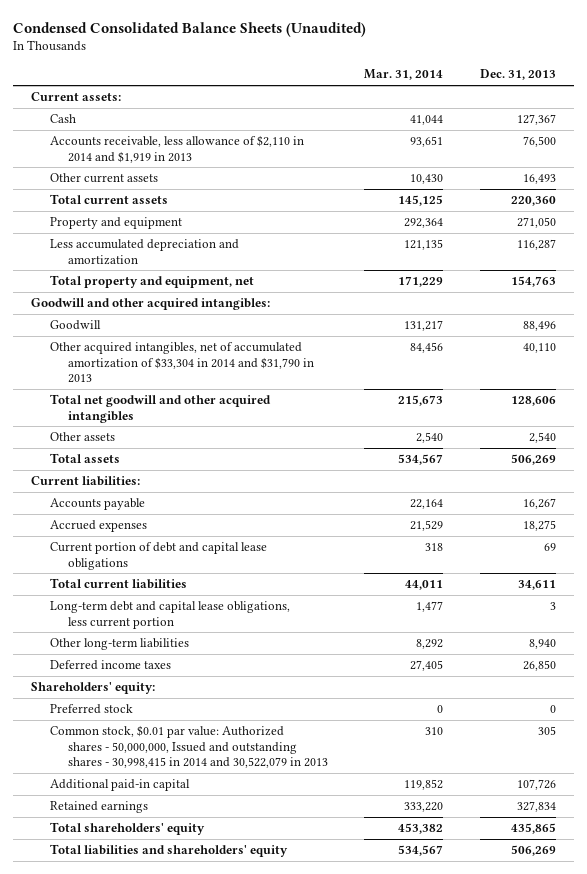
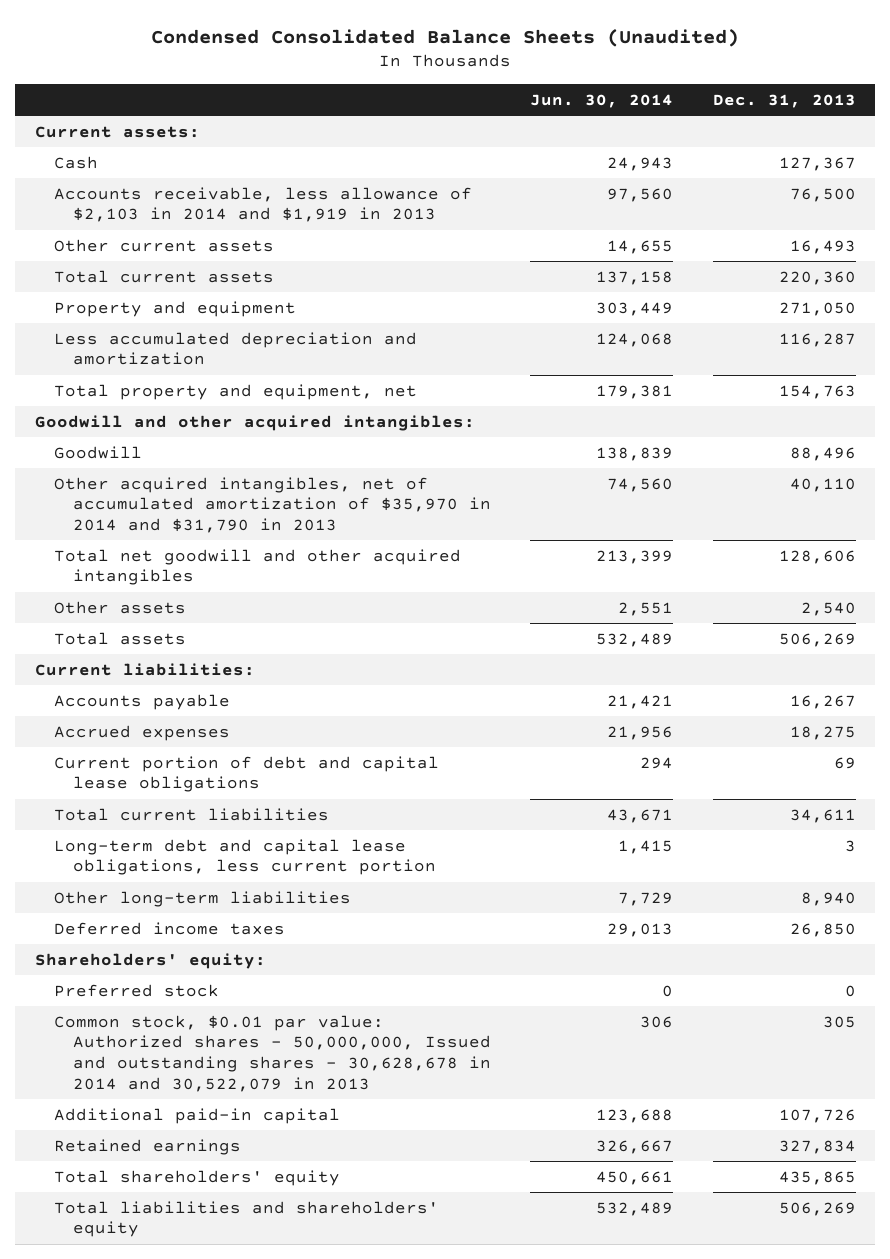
- | Mar. 31, 2014 | Dec. 31, 2013
+ | Jun. 30, 2014 | Dec. 31, 2013
- Accounts receivable, less allowance of $2,110 in 2014 and $1,919 in 2013 | 93,651 | 76,500
+ Accounts receivable, less allowance of $2,103 in 2014 and $1,919 in 2013 | 97,560 | 76,500
- Other acquired intangibles, net of accumulated amortization of $33,304 in 2014 and $31,790 in 2013 | 84,456 | 40,110
+ Other acquired intangibles, net of accumulated amortization of $35,970 in 2014 and $31,790 in 2013 | 74,560 | 40,110
- Common stock, $0.01 par value: Authorized shares - 50,000,000, Issued and outstanding shares - 30,998,415 in 2014 and 30,522,079 in 2013 | 310 | 305
+ Common stock, $0.01 par value: Authorized shares - 50,000,000, Issued and outstanding shares - 30,628,678 in 2014 and 30,522,079 in 2013 | 306 | 305

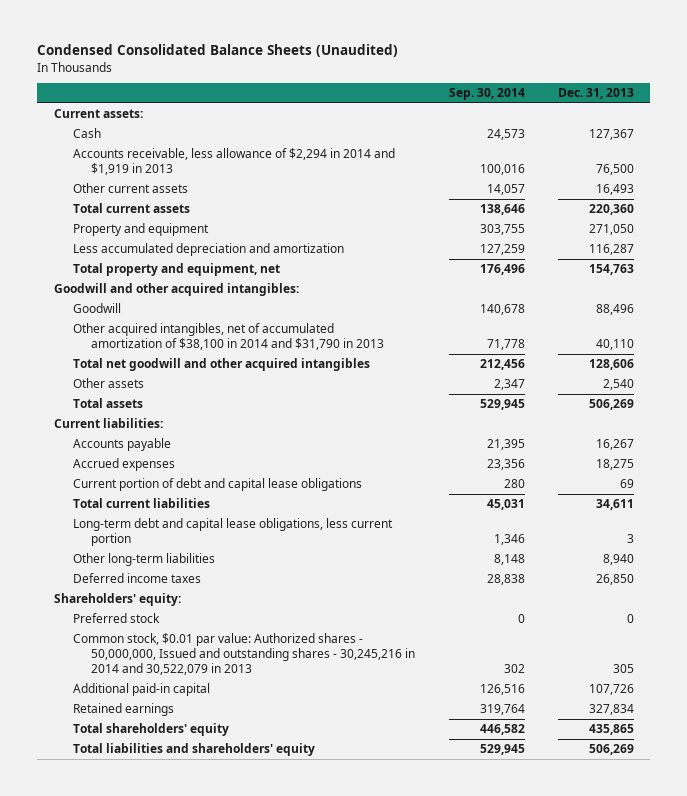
- | Jun. 30, 2014 | Dec. 31, 2013
+ | Sep. 30, 2014 | Dec. 31, 2013
- Accounts receivable, less allowance of $2,103 in 2014 and $1,919 in 2013 | 97,560 | 76,500
+ Accounts receivable, less allowance of $2,294 in 2014 and $1,919 in 2013 | 100,016 | 76,500
- Other acquired intangibles, net of accumulated amortization of $35,970 in 2014 and $31,790 in 2013 | 74,560 | 40,110
+ Other acquired intangibles, net of accumulated amortization of $38,100 in 2014 and $31,790 in 2013 | 71,778 | 40,110
- Common stock, $0.01 par value: Authorized shares - 50,000,000, Issued and outstanding shares - 30,628,678 in 2014 and 30,522,079 in 2013 | 306 | 305
+ Common stock, $0.01 par value: Authorized shares - 50,000,000, Issued and outstanding shares - 30,245,216 in 2014 and 30,522,079 in 2013 | 302 | 305

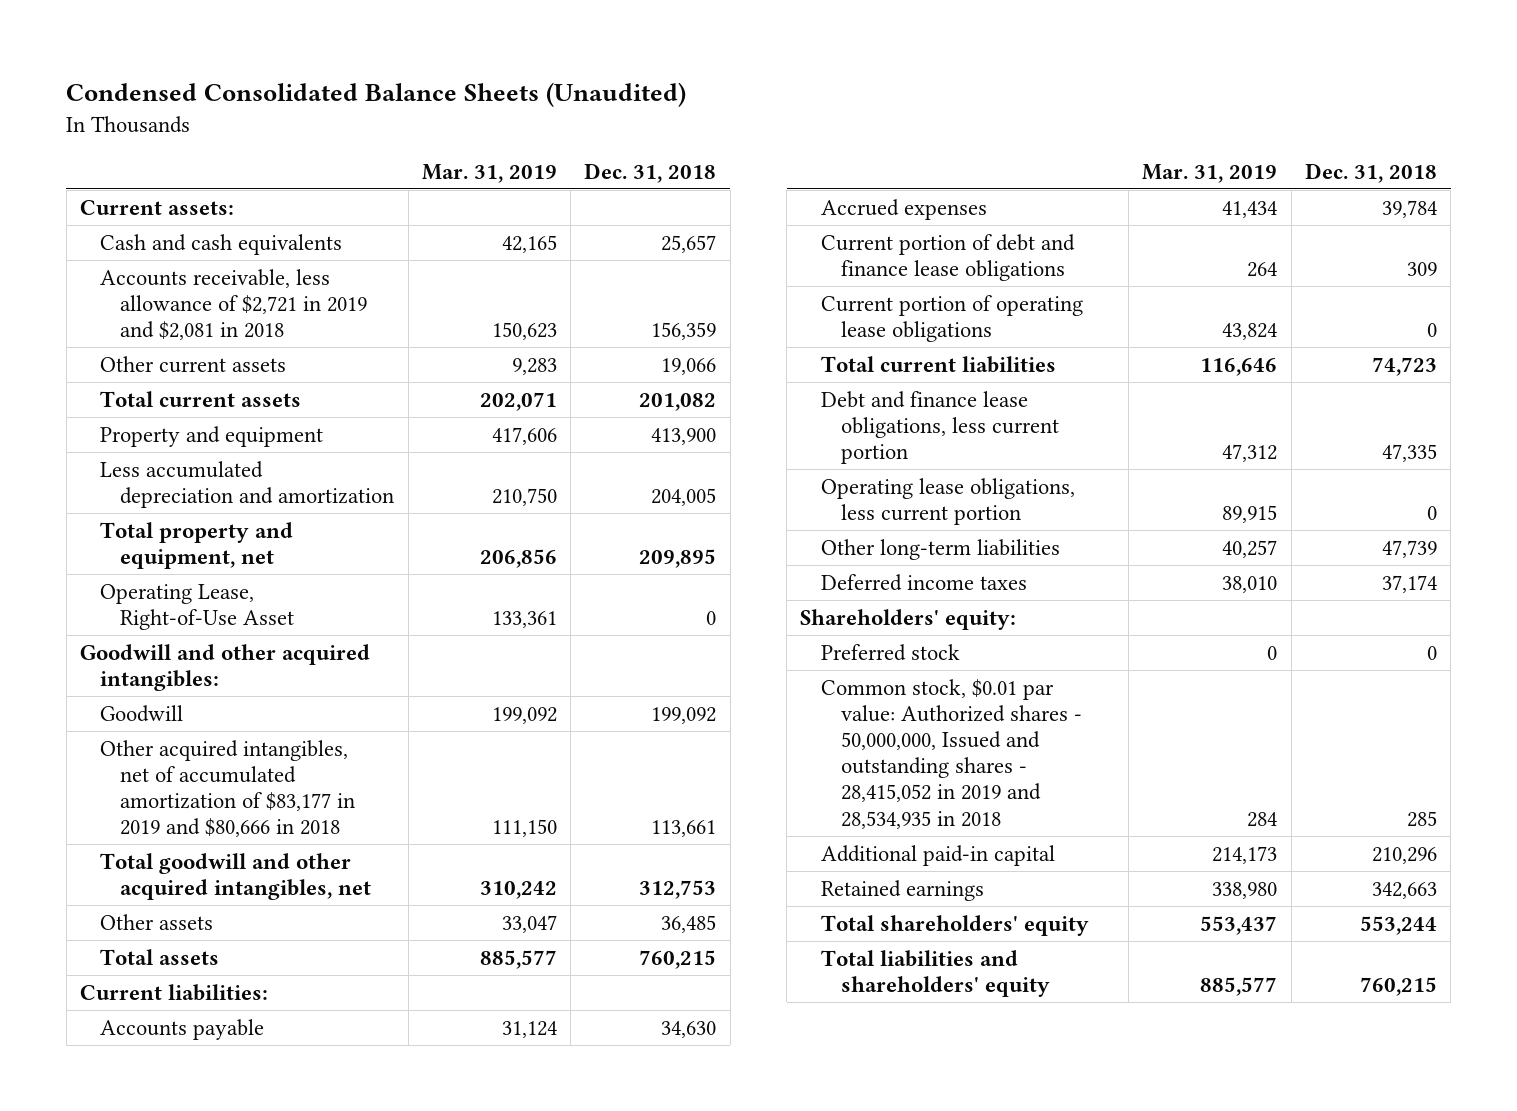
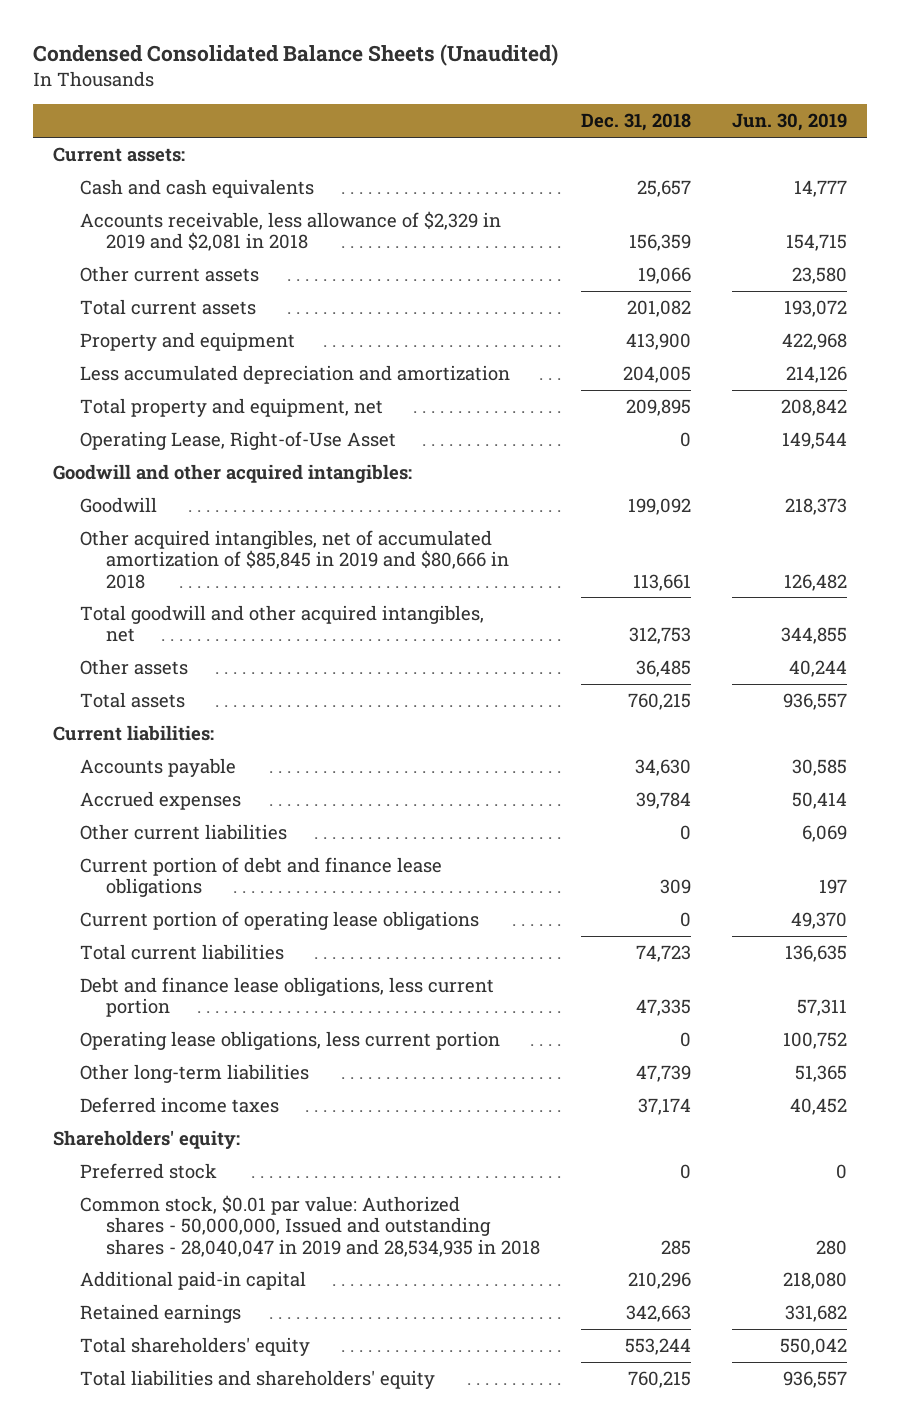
- | Mar. 31, 2019 | Dec. 31, 2018
+ | Dec. 31, 2018 | Jun. 30, 2019
- Accounts receivable, less allowance of $2,721 in 2019 and $2,081 in 2018 | 150,623 | 156,359
+ Accounts receivable, less allowance of $2,329 in 2019 and $2,081 in 2018 | 156,359 | 154,715
- Other acquired intangibles, net of accumulated amortization of $83,177 in 2019 and $80,666 in 2018 | 111,150 | 113,661
+ Other acquired intangibles, net of accumulated amortization of $85,845 in 2019 and $80,666 in 2018 | 113,661 | 126,482
+ Other current liabilities | 0 | 6,069
- Common stock, $0.01 par value: Authorized shares - 50,000,000, Issued and outstanding shares - 28,415,052 in 2019 and 28,534,935 in 2018 | 284 | 285
+ Common stock, $0.01 par value: Authorized shares - 50,000,000, Issued and outstanding shares - 28,040,047 in 2019 and 28,534,935 in 2018 | 285 | 280

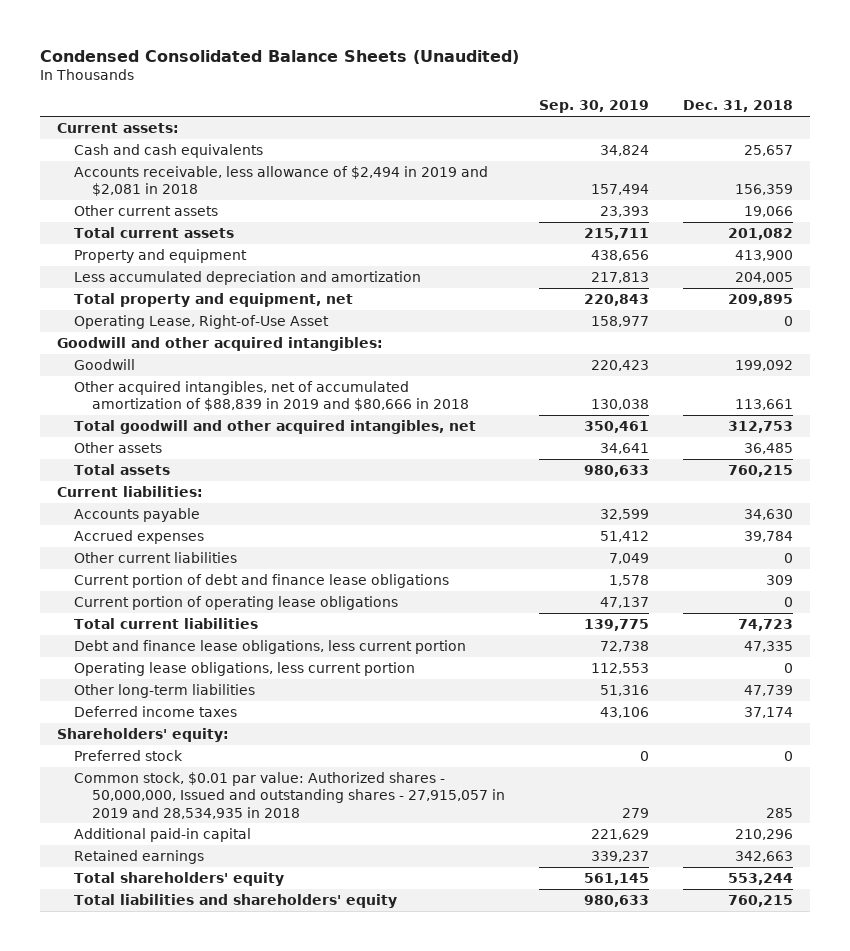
- | Dec. 31, 2018 | Jun. 30, 2019
+ | Sep. 30, 2019 | Dec. 31, 2018
- Accounts receivable, less allowance of $2,329 in 2019 and $2,081 in 2018 | 156,359 | 154,715
+ Accounts receivable, less allowance of $2,494 in 2019 and $2,081 in 2018 | 157,494 | 156,359
- Other acquired intangibles, net of accumulated amortization of $85,845 in 2019 and $80,666 in 2018 | 113,661 | 126,482
+ Other acquired intangibles, net of accumulated amortization of $88,839 in 2019 and $80,666 in 2018 | 130,038 | 113,661
- Common stock, $0.01 par value: Authorized shares - 50,000,000, Issued and outstanding shares - 28,040,047 in 2019 and 28,534,935 in 2018 | 285 | 280
+ Common stock, $0.01 par value: Authorized shares - 50,000,000, Issued and outstanding shares - 27,915,057 in 2019 and 28,534,935 in 2018 | 279 | 285

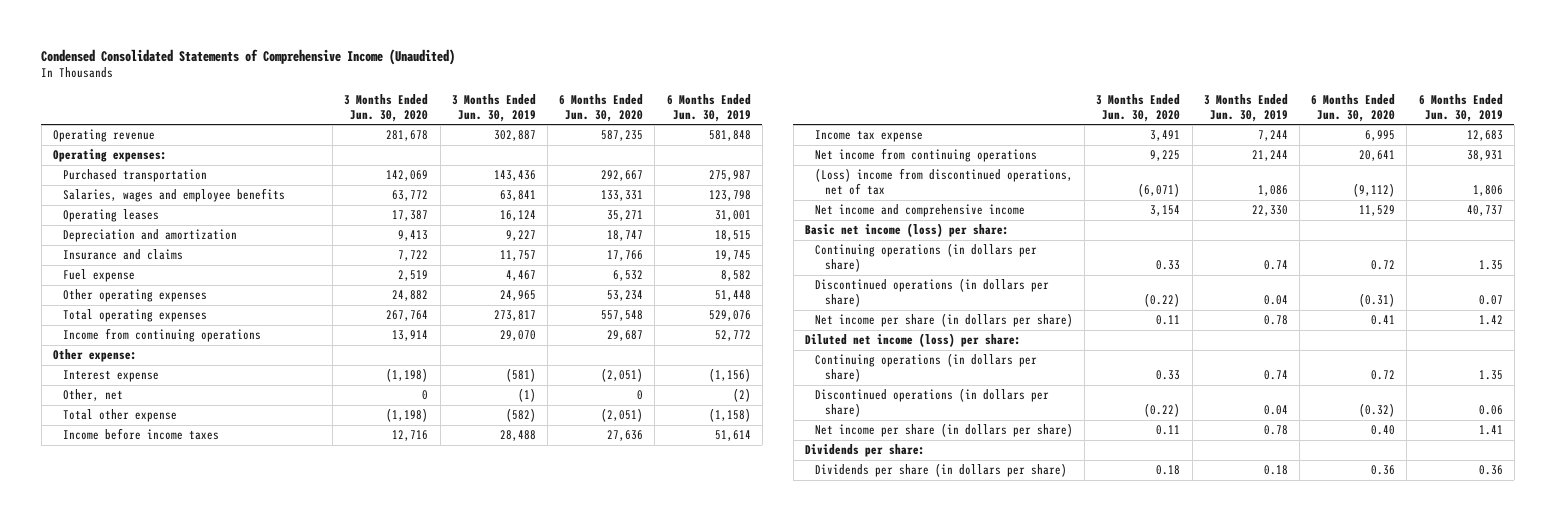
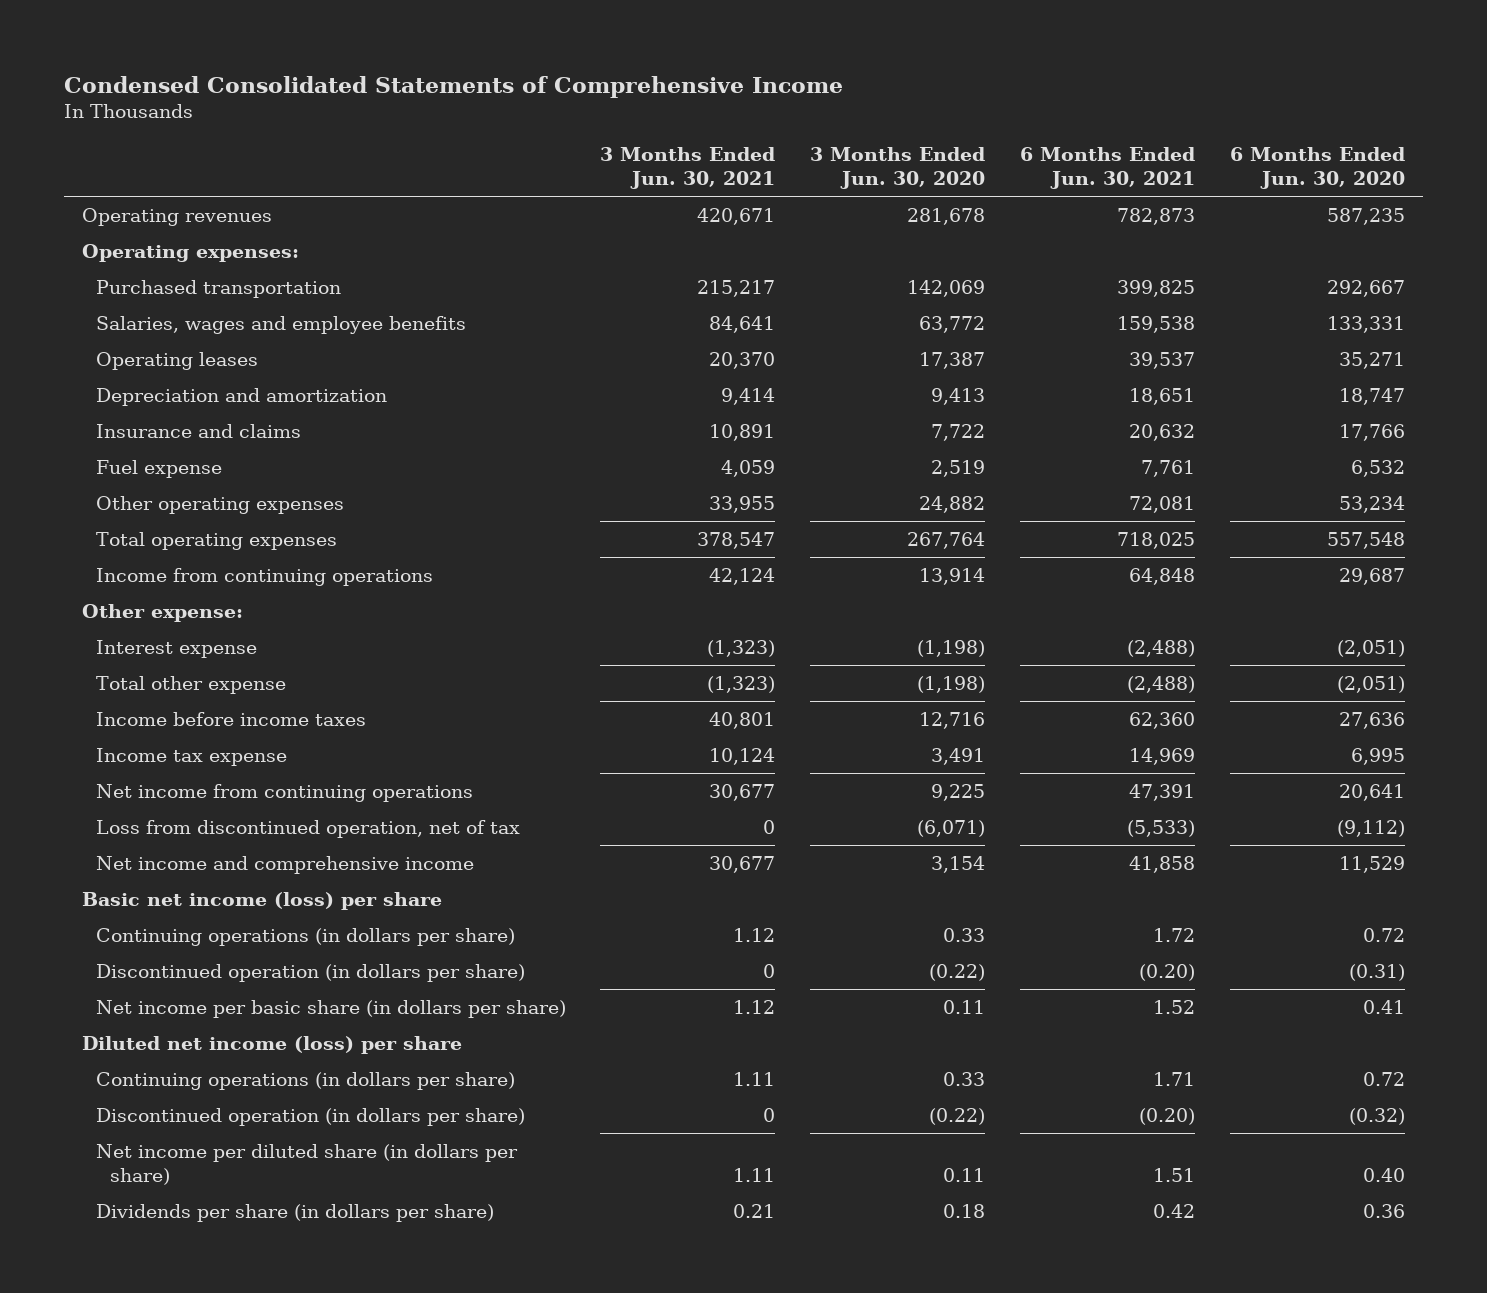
- Condensed Consolidated Statements of Comprehensive Income (Unaudited)
+ Condensed Consolidated Statements of Comprehensive Income
- | 3 Months Ended Jun. 30, 2020 | 3 Months Ended Jun. 30, 2019 | 6 Months Ended Jun. 30, 2020 | 6 Months Ended Jun. 30, 2019
+ | 3 Months Ended Jun. 30, 2021 | 3 Months Ended Jun. 30, 2020 | 6 Months Ended Jun. 30, 2021 | 6 Months Ended Jun. 30, 2020
- Operating revenue | 281,678 | 302,887 | 587,235 | 581,848
+ Operating revenues | 420,671 | 281,678 | 782,873 | 587,235
- Other, net | 0 | (1) | 0 | (2)
- (Loss) income from discontinued operations, net of tax | (6,071) | 1,086 | (9,112) | 1,806
+ Loss from discontinued operation, net of tax | 0 | (6,071) | (5,533) | (9,112)
- Basic net income (loss) per share:
+ Basic net income (loss) per share
- Discontinued operations (in dollars per share) | (0.22) | 0.04 | (0.31) | 0.07
- Net income per share (in dollars per share) | 0.11 | 0.78 | 0.41 | 1.42
- Diluted net income (loss) per share:
+ Discontinued operation (in dollars per share) | 0 | (0.22) | (0.20) | (0.31)
+ Net income per basic share (in dollars per share) | 1.12 | 0.11 | 1.52 | 0.41
+ Diluted net income (loss) per share
- Discontinued operations (in dollars per share) | (0.22) | 0.04 | (0.32) | 0.06
- Net income per share (in dollars per share) | 0.11 | 0.78 | 0.40 | 1.41
- Dividends per share:
+ Discontinued operation (in dollars per share) | 0 | (0.22) | (0.20) | (0.32)
+ Net income per diluted share (in dollars per share) | 1.11 | 0.11 | 1.51 | 0.40

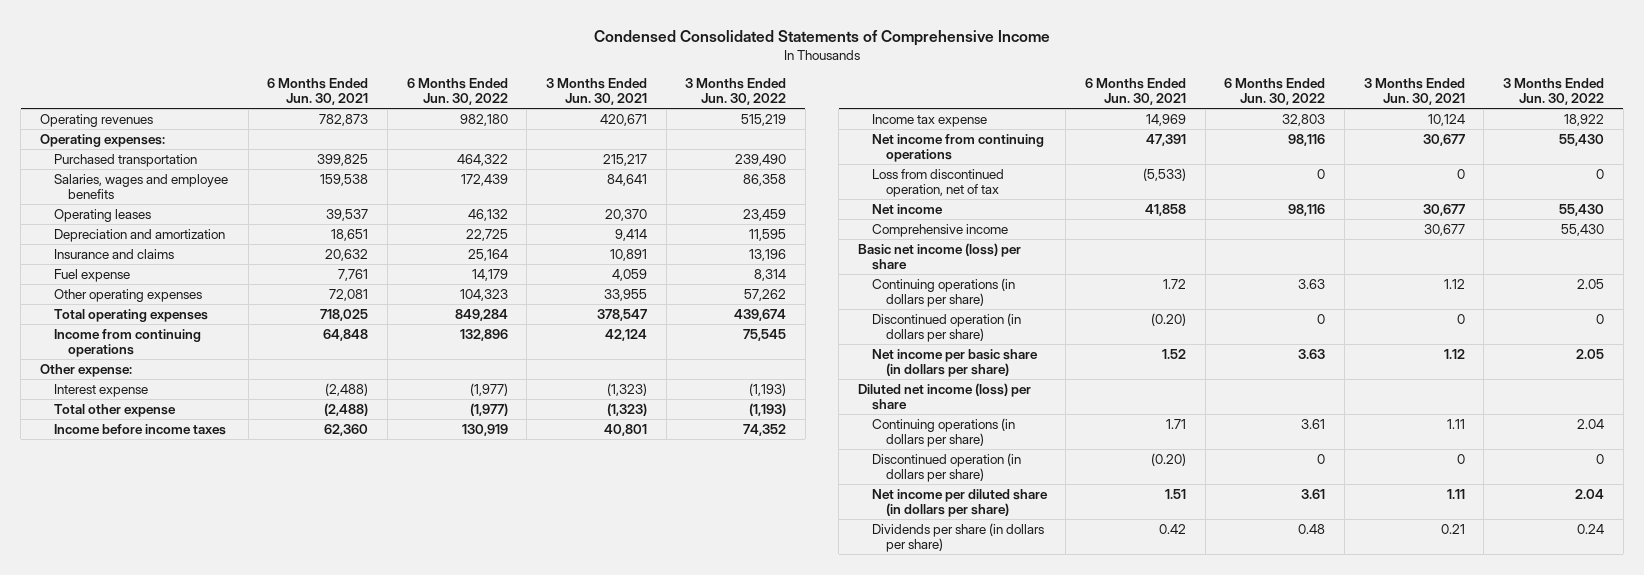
- | 3 Months Ended Jun. 30, 2021 | 3 Months Ended Jun. 30, 2020 | 6 Months Ended Jun. 30, 2021 | 6 Months Ended Jun. 30, 2020
+ | 6 Months Ended Jun. 30, 2021 | 6 Months Ended Jun. 30, 2022 | 3 Months Ended Jun. 30, 2021 | 3 Months Ended Jun. 30, 2022
- Net income and comprehensive income | 30,677 | 3,154 | 41,858 | 11,529
+ Net income | 41,858 | 98,116 | 30,677 | 55,430
+ Comprehensive income | | | 30,677 | 55,430

